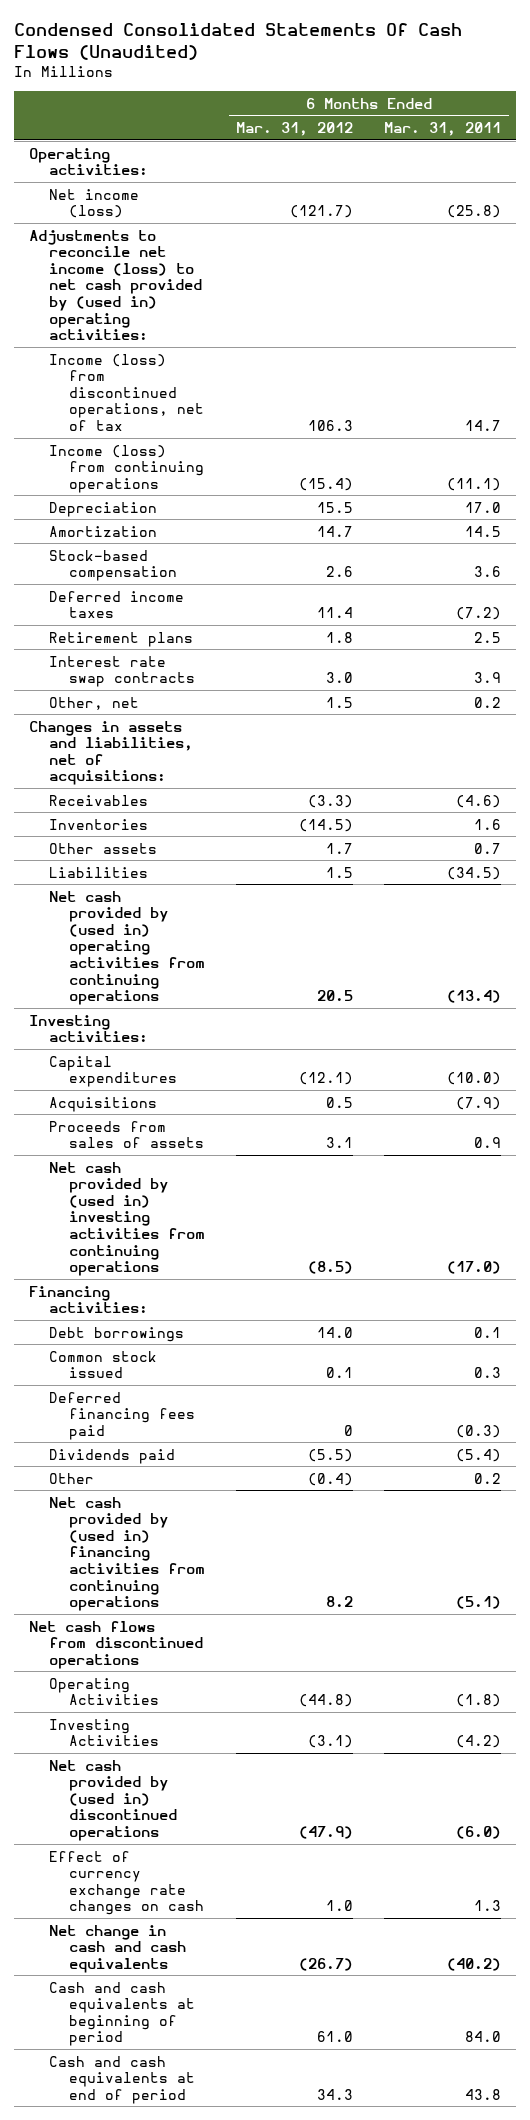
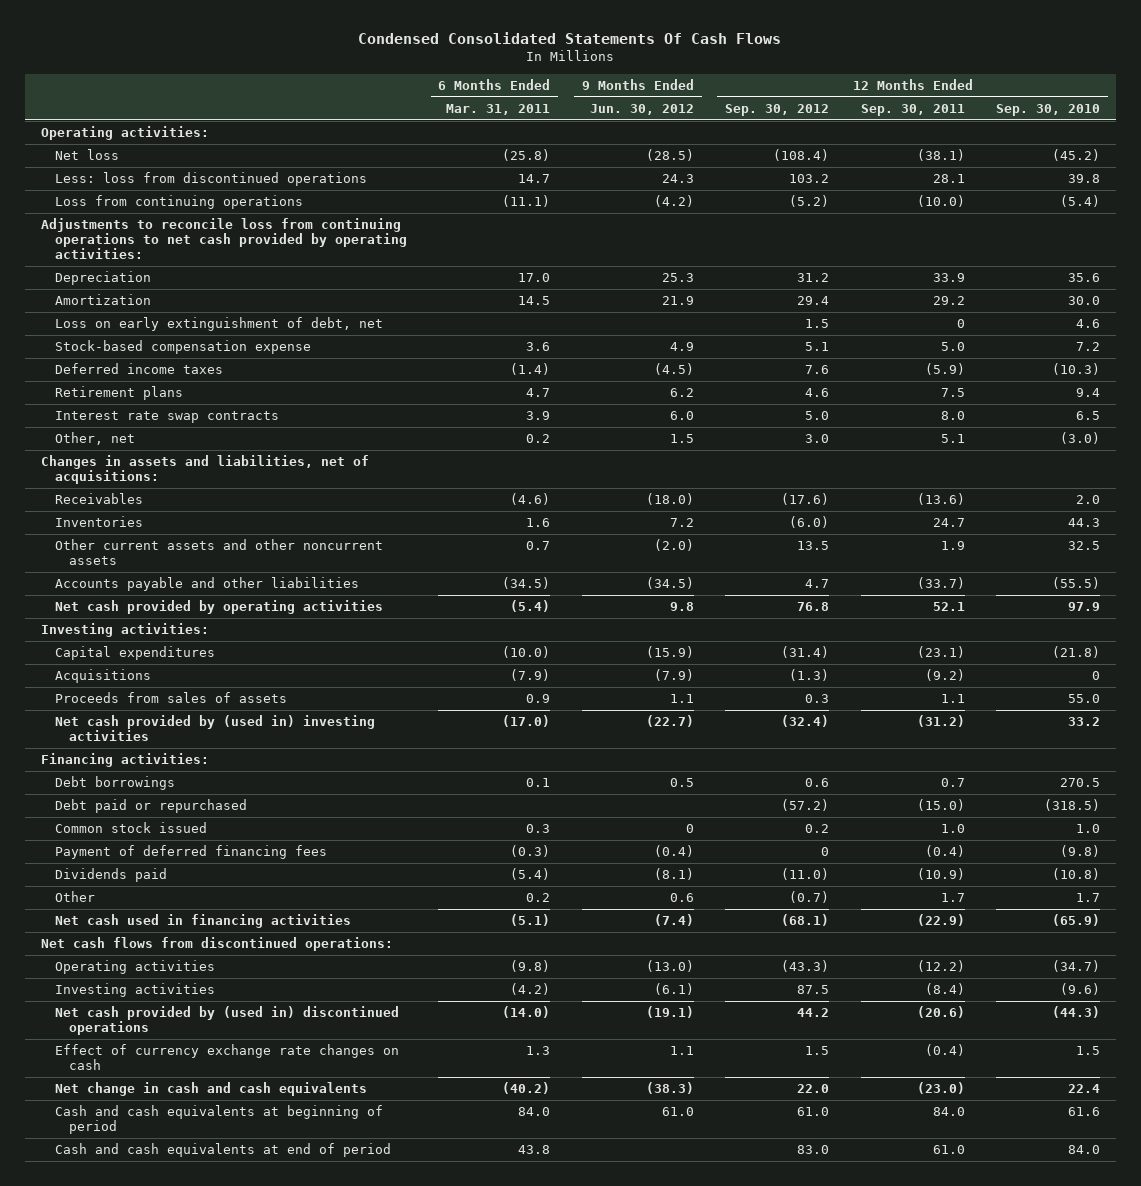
- Condensed Consolidated Statements Of Cash Flows (Unaudited)
+ Condensed Consolidated Statements Of Cash Flows
- | 6 Months Ended Mar. 31, 2012 | 6 Months Ended Mar. 31, 2011
+ | 6 Months Ended Mar. 31, 2011 | 9 Months Ended Jun. 30, 2012 | 12 Months Ended Sep. 30, 2012 | 12 Months Ended Sep. 30, 2011 | 12 Months Ended Sep. 30, 2010
- Net income (loss) | (121.7) | (25.8)
- Adjustments to reconcile net income (loss) to net cash provided by (used in) operating activities:
- Income (loss) from discontinued operations, net of tax | 106.3 | 14.7
- Income (loss) from continuing operations | (15.4) | (11.1)
+ Net loss | (25.8) | (28.5) | (108.4) | (38.1) | (45.2)
+ Less: loss from discontinued operations | 14.7 | 24.3 | 103.2 | 28.1 | 39.8
+ Loss from continuing operations | (11.1) | (4.2) | (5.2) | (10.0) | (5.4)
+ Adjustments to reconcile loss from continuing operations to net cash provided by operating activities:
- Stock-based compensation | 2.6 | 3.6
- Deferred income taxes | 11.4 | (7.2)
- Retirement plans | 1.8 | 2.5
+ Loss on early extinguishment of debt, net | | | 1.5 | 0 | 4.6
+ Stock-based compensation expense | 3.6 | 4.9 | 5.1 | 5.0 | 7.2
+ Deferred income taxes | (1.4) | (4.5) | 7.6 | (5.9) | (10.3)
+ Retirement plans | 4.7 | 6.2 | 4.6 | 7.5 | 9.4
- Other assets | 1.7 | 0.7
- Liabilities | 1.5 | (34.5)
- Net cash provided by (used in) operating activities from continuing operations | 20.5 | (13.4)
+ Other current assets and other noncurrent assets | 0.7 | (2.0) | 13.5 | 1.9 | 32.5
+ Accounts payable and other liabilities | (34.5) | (34.5) | 4.7 | (33.7) | (55.5)
+ Net cash provided by operating activities | (5.4) | 9.8 | 76.8 | 52.1 | 97.9
- Net cash provided by (used in) investing activities from continuing operations | (8.5) | (17.0)
+ Net cash provided by (used in) investing activities | (17.0) | (22.7) | (32.4) | (31.2) | 33.2
+ Debt paid or repurchased | | | (57.2) | (15.0) | (318.5)
- Deferred financing fees paid | 0 | (0.3)
+ Payment of deferred financing fees | (0.3) | (0.4) | 0 | (0.4) | (9.8)
- Net cash provided by (used in) financing activities from continuing operations | 8.2 | (5.1)
- Net cash flows from discontinued operations
- Operating Activities | (44.8) | (1.8)
- Investing Activities | (3.1) | (4.2)
- Net cash provided by (used in) discontinued operations | (47.9) | (6.0)
+ Net cash used in financing activities | (5.1) | (7.4) | (68.1) | (22.9) | (65.9)
+ Net cash flows from discontinued operations:
+ Operating activities | (9.8) | (13.0) | (43.3) | (12.2) | (34.7)
+ Investing activities | (4.2) | (6.1) | 87.5 | (8.4) | (9.6)
+ Net cash provided by (used in) discontinued operations | (14.0) | (19.1) | 44.2 | (20.6) | (44.3)

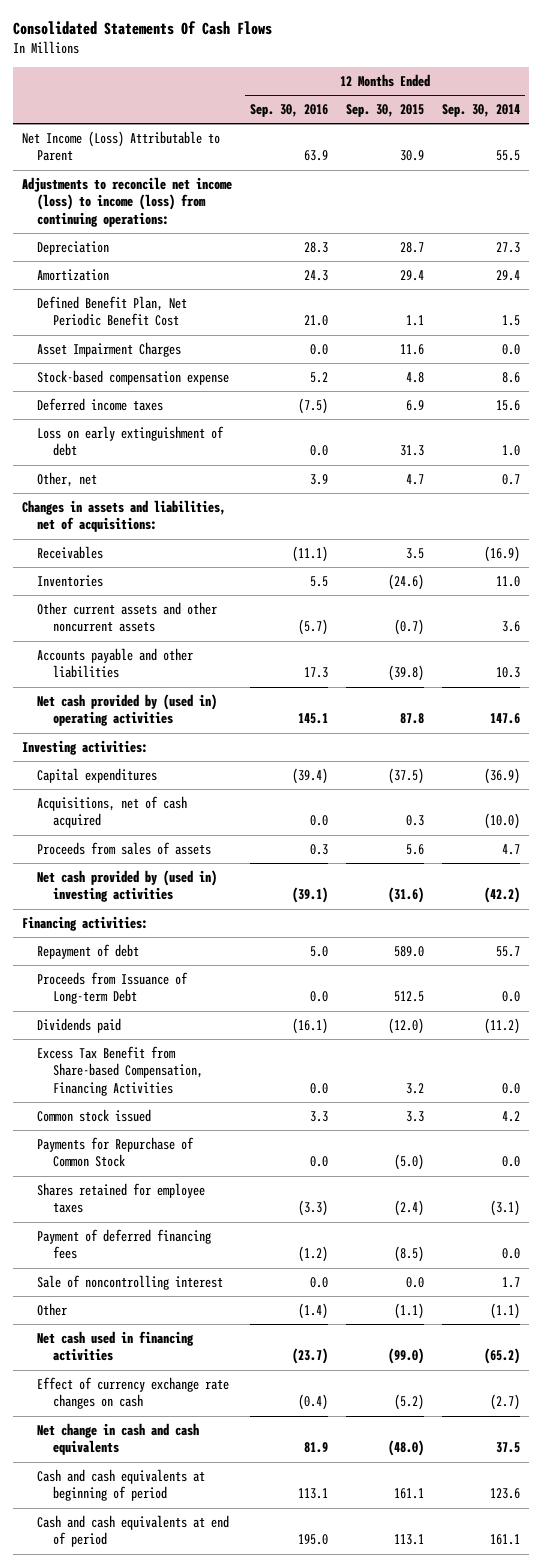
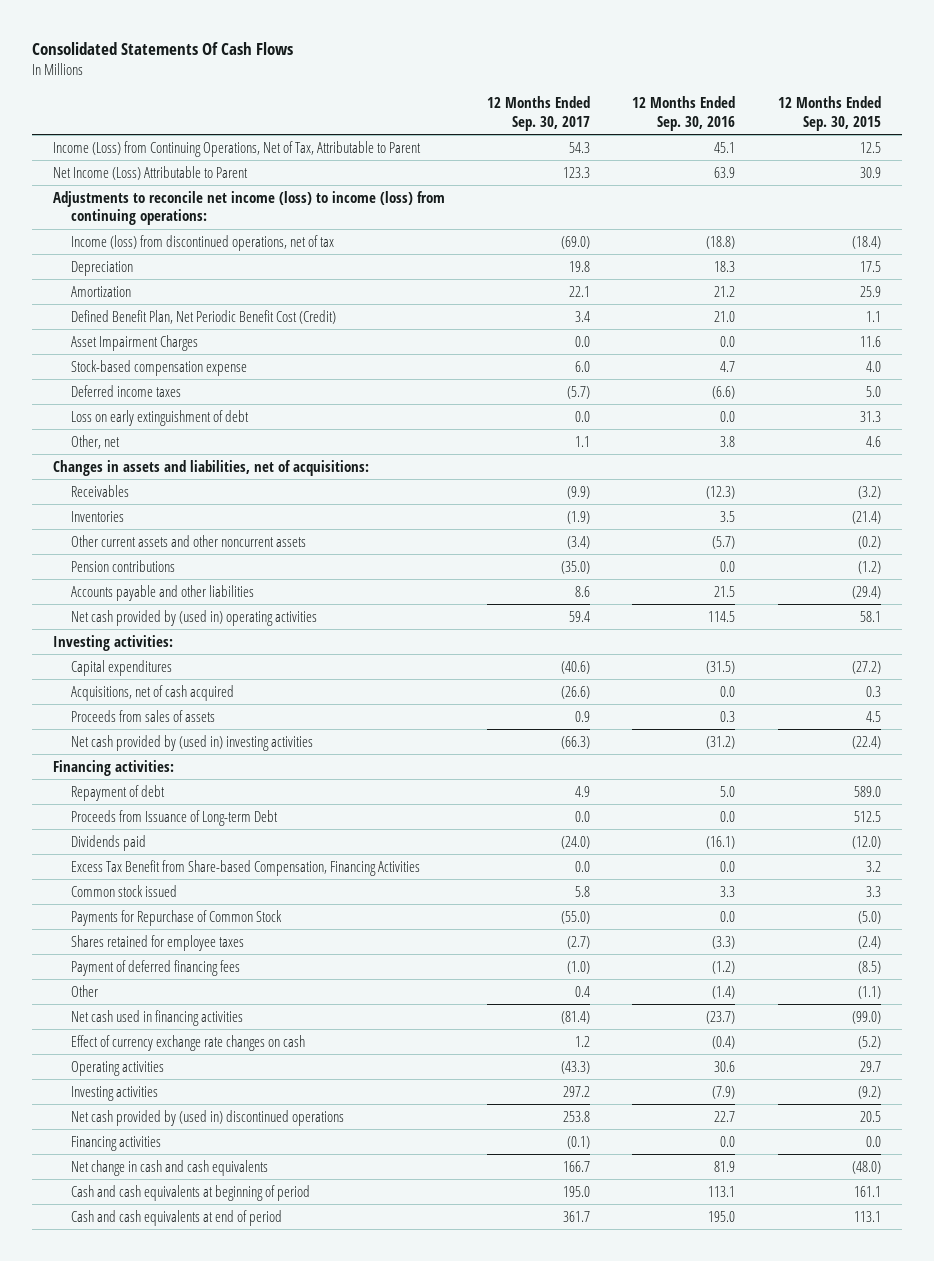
- | 12 Months Ended Sep. 30, 2016 | 12 Months Ended Sep. 30, 2015 | 12 Months Ended Sep. 30, 2014
+ | 12 Months Ended Sep. 30, 2017 | 12 Months Ended Sep. 30, 2016 | 12 Months Ended Sep. 30, 2015
+ Income (Loss) from Continuing Operations, Net of Tax, Attributable to Parent | 54.3 | 45.1 | 12.5
- Depreciation | 28.3 | 28.7 | 27.3
- Amortization | 24.3 | 29.4 | 29.4
- Defined Benefit Plan, Net Periodic Benefit Cost | 21.0 | 1.1 | 1.5
+ Income (loss) from discontinued operations, net of tax | (69.0) | (18.8) | (18.4)
+ Depreciation | 19.8 | 18.3 | 17.5
+ Amortization | 22.1 | 21.2 | 25.9
+ Defined Benefit Plan, Net Periodic Benefit Cost (Credit) | 3.4 | 21.0 | 1.1
- Stock-based compensation expense | 5.2 | 4.8 | 8.6
- Deferred income taxes | (7.5) | 6.9 | 15.6
+ Stock-based compensation expense | 6.0 | 4.7 | 4.0
+ Deferred income taxes | (5.7) | (6.6) | 5.0
- Other, net | 3.9 | 4.7 | 0.7
+ Other, net | 1.1 | 3.8 | 4.6
- Receivables | (11.1) | 3.5 | (16.9)
- Inventories | 5.5 | (24.6) | 11.0
- Other current assets and other noncurrent assets | (5.7) | (0.7) | 3.6
- Accounts payable and other liabilities | 17.3 | (39.8) | 10.3
- Net cash provided by (used in) operating activities | 145.1 | 87.8 | 147.6
+ Receivables | (9.9) | (12.3) | (3.2)
+ Inventories | (1.9) | 3.5 | (21.4)
+ Other current assets and other noncurrent assets | (3.4) | (5.7) | (0.2)
+ Pension contributions | (35.0) | 0.0 | (1.2)
+ Accounts payable and other liabilities | 8.6 | 21.5 | (29.4)
+ Net cash provided by (used in) operating activities | 59.4 | 114.5 | 58.1
- Capital expenditures | (39.4) | (37.5) | (36.9)
+ Capital expenditures | (40.6) | (31.5) | (27.2)
- Proceeds from sales of assets | 0.3 | 5.6 | 4.7
- Net cash provided by (used in) investing activities | (39.1) | (31.6) | (42.2)
+ Proceeds from sales of assets | 0.9 | 0.3 | 4.5
+ Net cash provided by (used in) investing activities | (66.3) | (31.2) | (22.4)
- Sale of noncontrolling interest | 0.0 | 0.0 | 1.7
+ Operating activities | (43.3) | 30.6 | 29.7
+ Investing activities | 297.2 | (7.9) | (9.2)
+ Net cash provided by (used in) discontinued operations | 253.8 | 22.7 | 20.5
+ Financing activities | (0.1) | 0.0 | 0.0

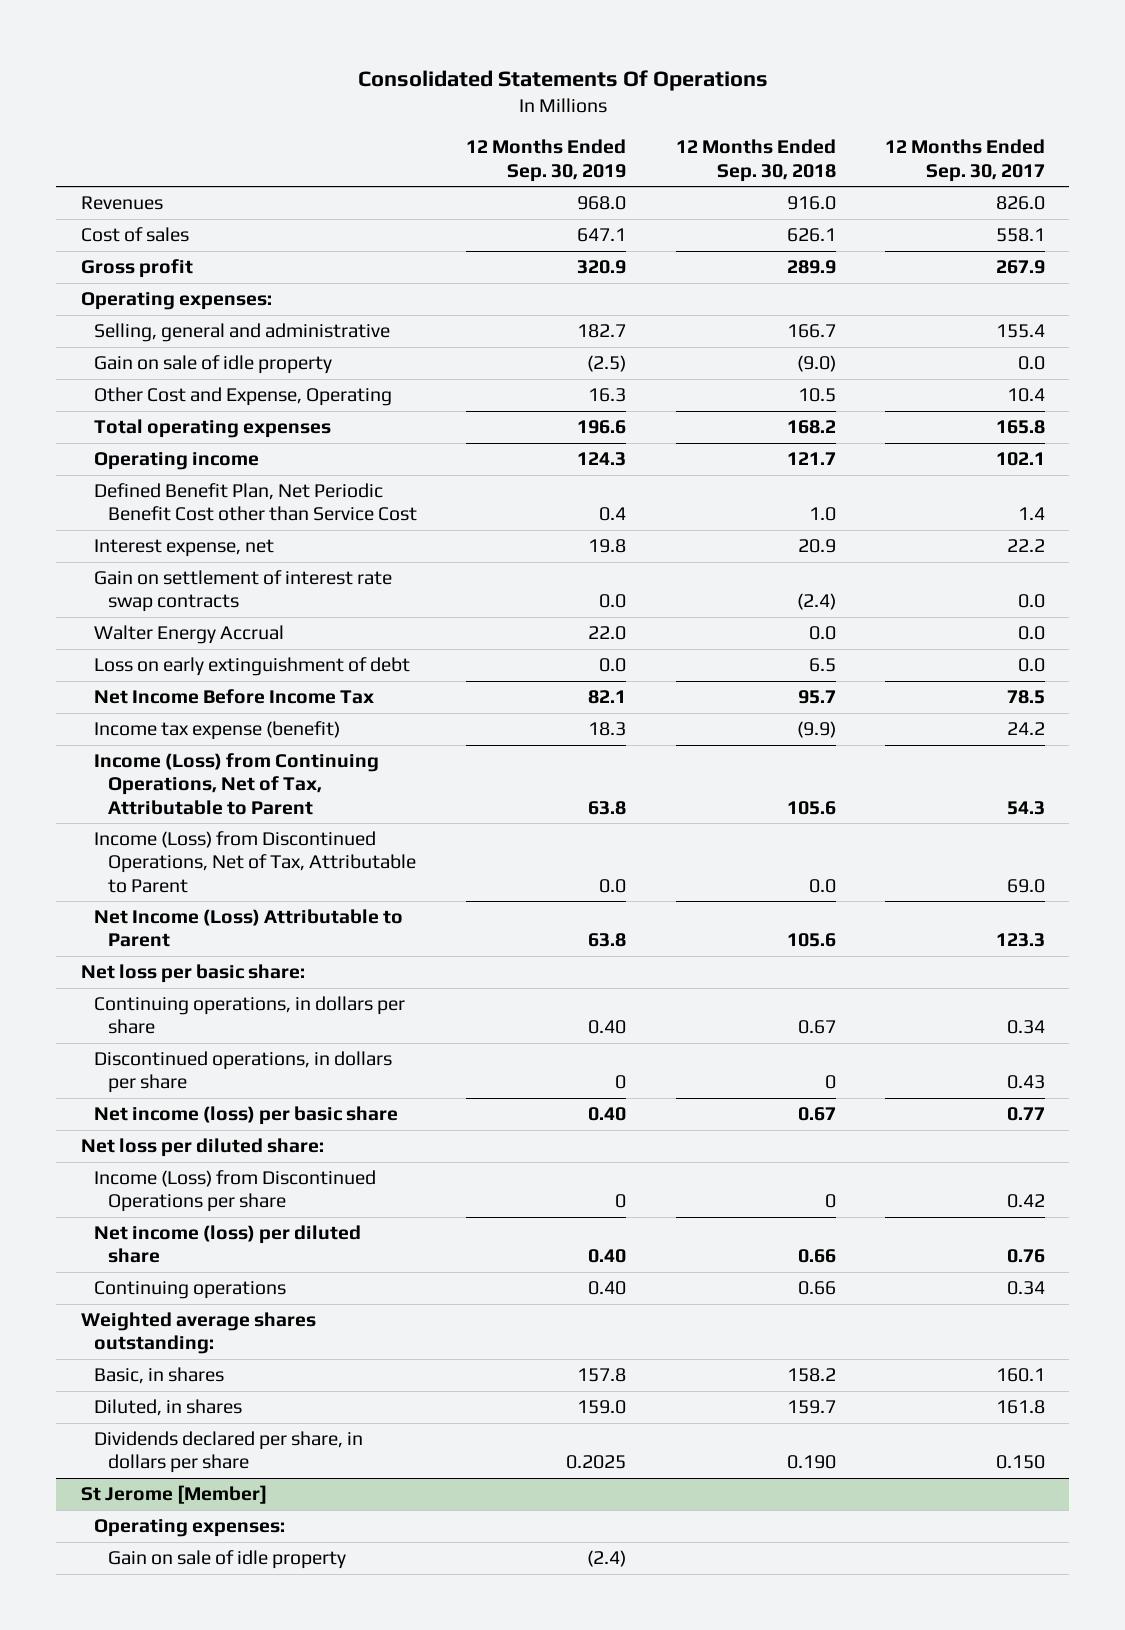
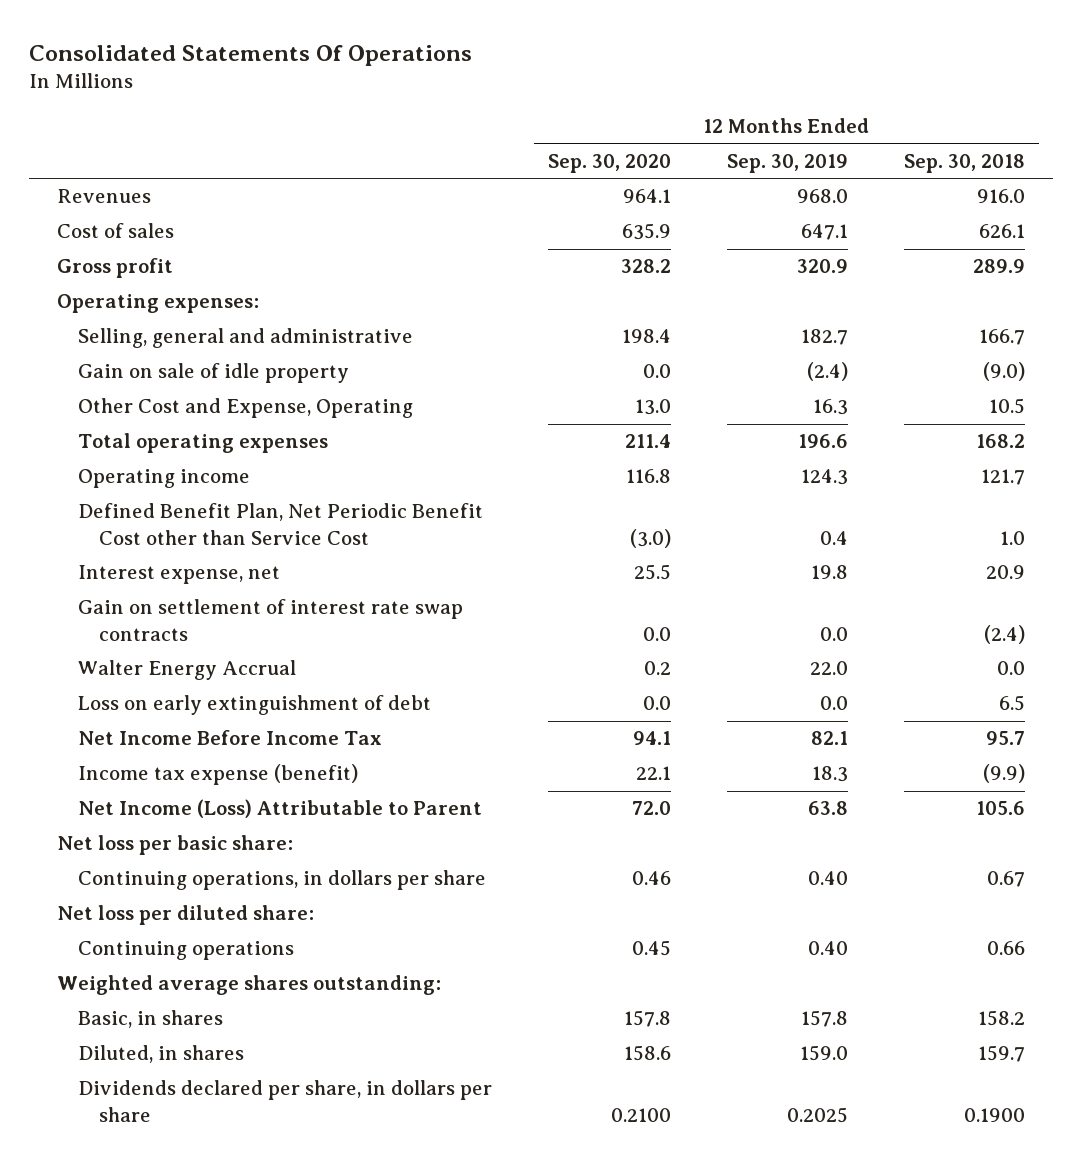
- | 12 Months Ended Sep. 30, 2019 | 12 Months Ended Sep. 30, 2018 | 12 Months Ended Sep. 30, 2017
+ | 12 Months Ended Sep. 30, 2020 | 12 Months Ended Sep. 30, 2019 | 12 Months Ended Sep. 30, 2018
- Gain on sale of idle property | (2.5) | (9.0) | 0.0
+ Gain on sale of idle property | 0.0 | (2.4) | (9.0)
- Income (Loss) from Continuing Operations, Net of Tax, Attributable to Parent | 63.8 | 105.6 | 54.3
- Income (Loss) from Discontinued Operations, Net of Tax, Attributable to Parent | 0.0 | 0.0 | 69.0
- Discontinued operations, in dollars per share | 0 | 0 | 0.43
- Net income (loss) per basic share | 0.40 | 0.67 | 0.77
- Income (Loss) from Discontinued Operations per share | 0 | 0 | 0.42
- Net income (loss) per diluted share | 0.40 | 0.66 | 0.76
- Dividends declared per share, in dollars per share | 0.2025 | 0.190 | 0.150
- St Jerome [Member]
- Operating expenses:
- Gain on sale of idle property | (2.4) | |
+ Dividends declared per share, in dollars per share | 0.2100 | 0.2025 | 0.1900

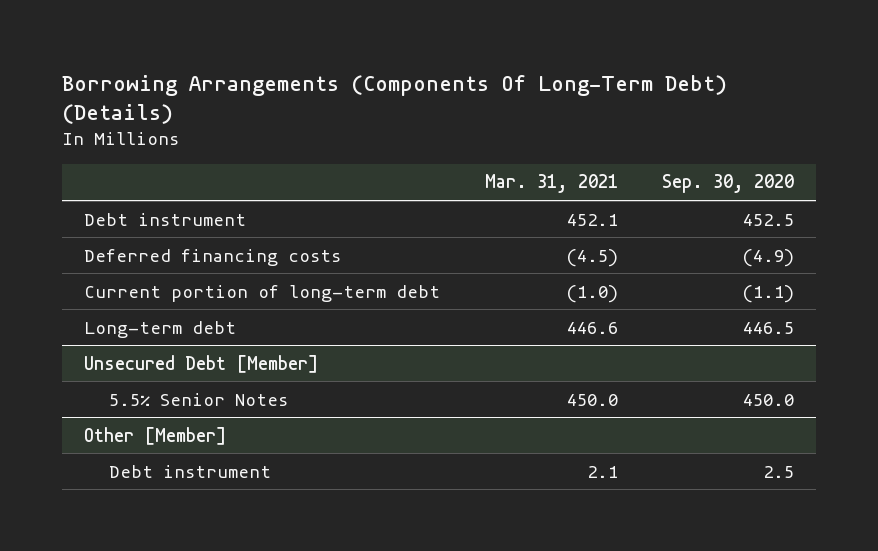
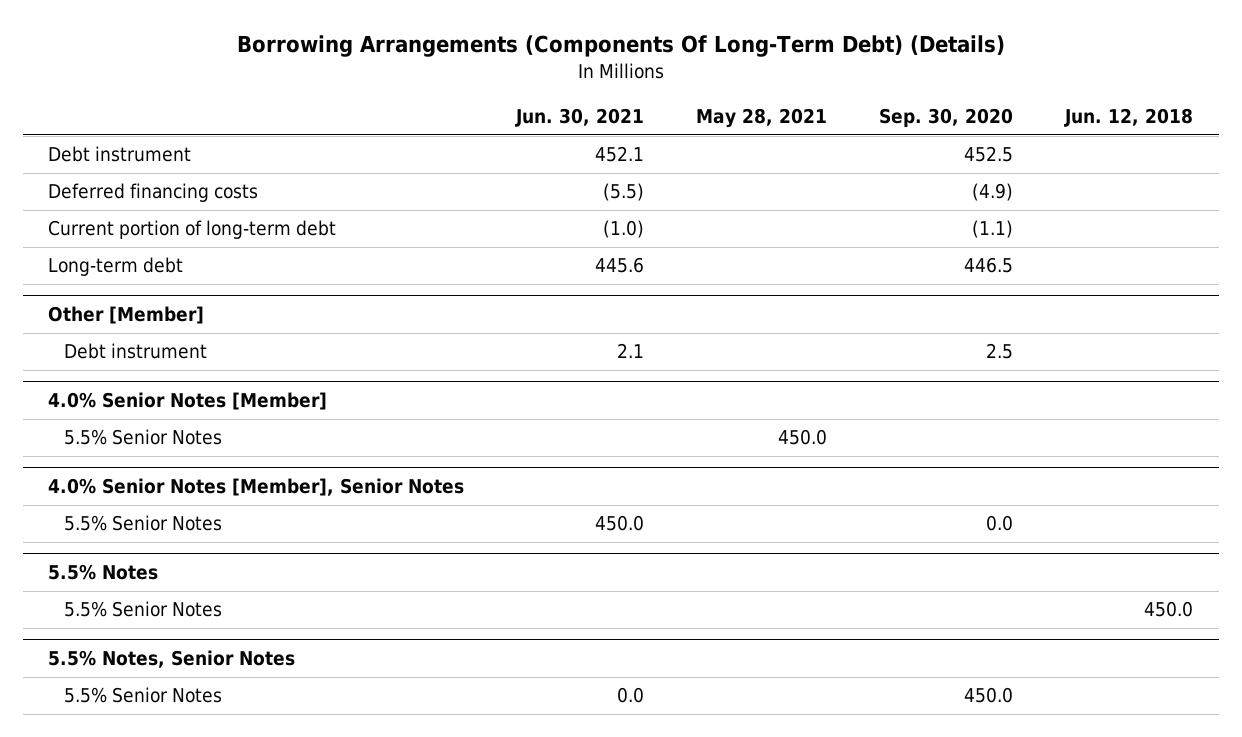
- | Mar. 31, 2021 | Sep. 30, 2020
+ | Jun. 30, 2021 | May 28, 2021 | Sep. 30, 2020 | Jun. 12, 2018
- Unsecured Debt [Member]
- 5.5% Senior Notes | 450.0 | 450.0
+ 4.0% Senior Notes [Member]
+ 5.5% Senior Notes | | 450.0 | |
+ 4.0% Senior Notes [Member], Senior Notes
+ 5.5% Senior Notes | 450.0 | | 0.0 |
+ 5.5% Notes
+ 5.5% Senior Notes | | | | 450.0
+ 5.5% Notes, Senior Notes
+ 5.5% Senior Notes | 0.0 | | 450.0 |

